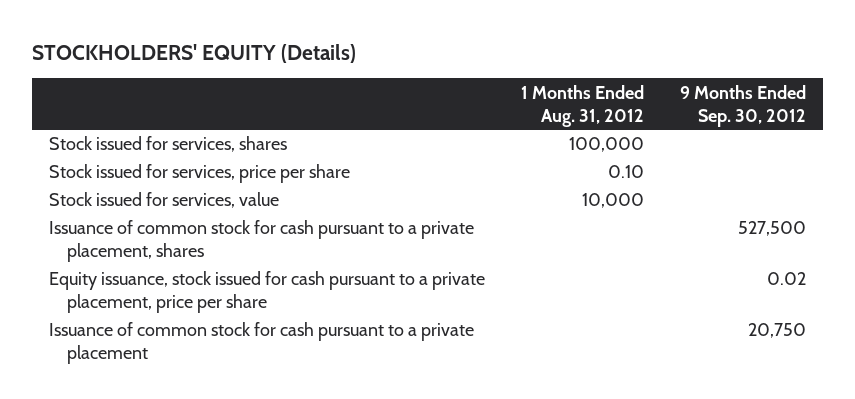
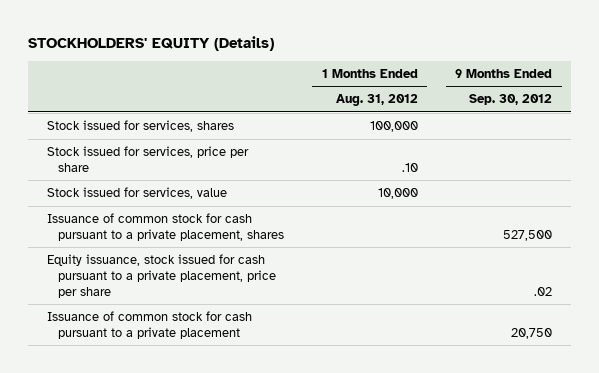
- Stock issued for services, price per share | 0.10 |
+ Stock issued for services, price per share | .10 |
- Equity issuance, stock issued for cash pursuant to a private placement, price per share | | 0.02
+ Equity issuance, stock issued for cash pursuant to a private placement, price per share | | .02

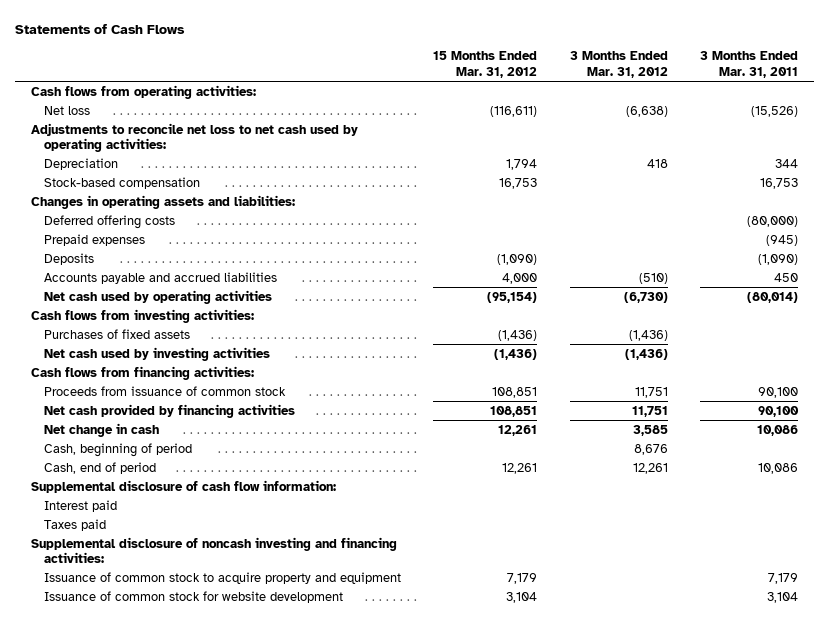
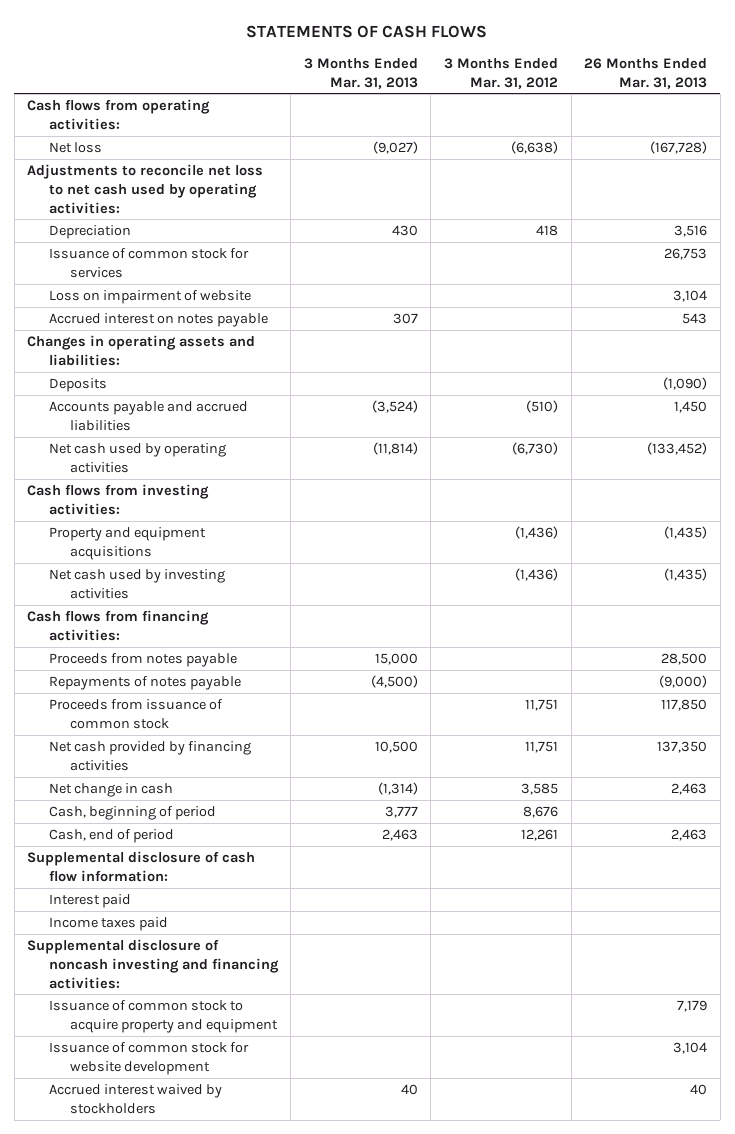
- Statements of Cash Flows
+ STATEMENTS OF CASH FLOWS
- | 15 Months Ended Mar. 31, 2012 | 3 Months Ended Mar. 31, 2012 | 3 Months Ended Mar. 31, 2011
+ | 3 Months Ended Mar. 31, 2013 | 3 Months Ended Mar. 31, 2012 | 26 Months Ended Mar. 31, 2013
- Stock-based compensation | 16,753 | | 16,753
+ Issuance of common stock for services | | | 26,753
+ Loss on impairment of website | | | 3,104
+ Accrued interest on notes payable | 307 | | 543
- Deferred offering costs | | | (80,000)
- Prepaid expenses | | | (945)
- Purchases of fixed assets | (1,436) | (1,436) |
+ Property and equipment acquisitions | | (1,436) | (1,435)
+ Proceeds from notes payable | 15,000 | | 28,500
+ Repayments of notes payable | (4,500) | | (9,000)
- Taxes paid
+ Income taxes paid
+ Accrued interest waived by stockholders | 40 | | 40

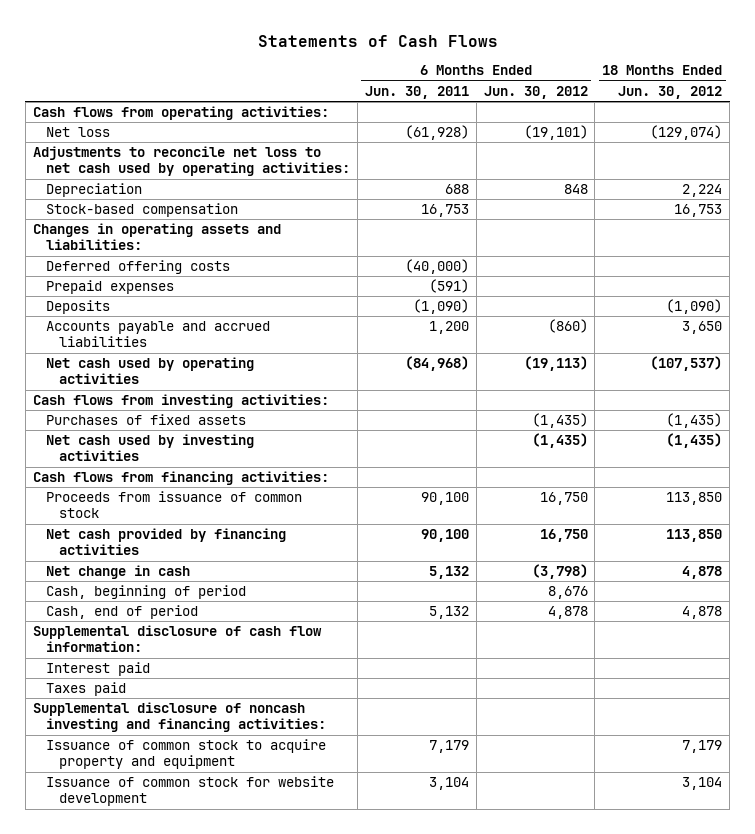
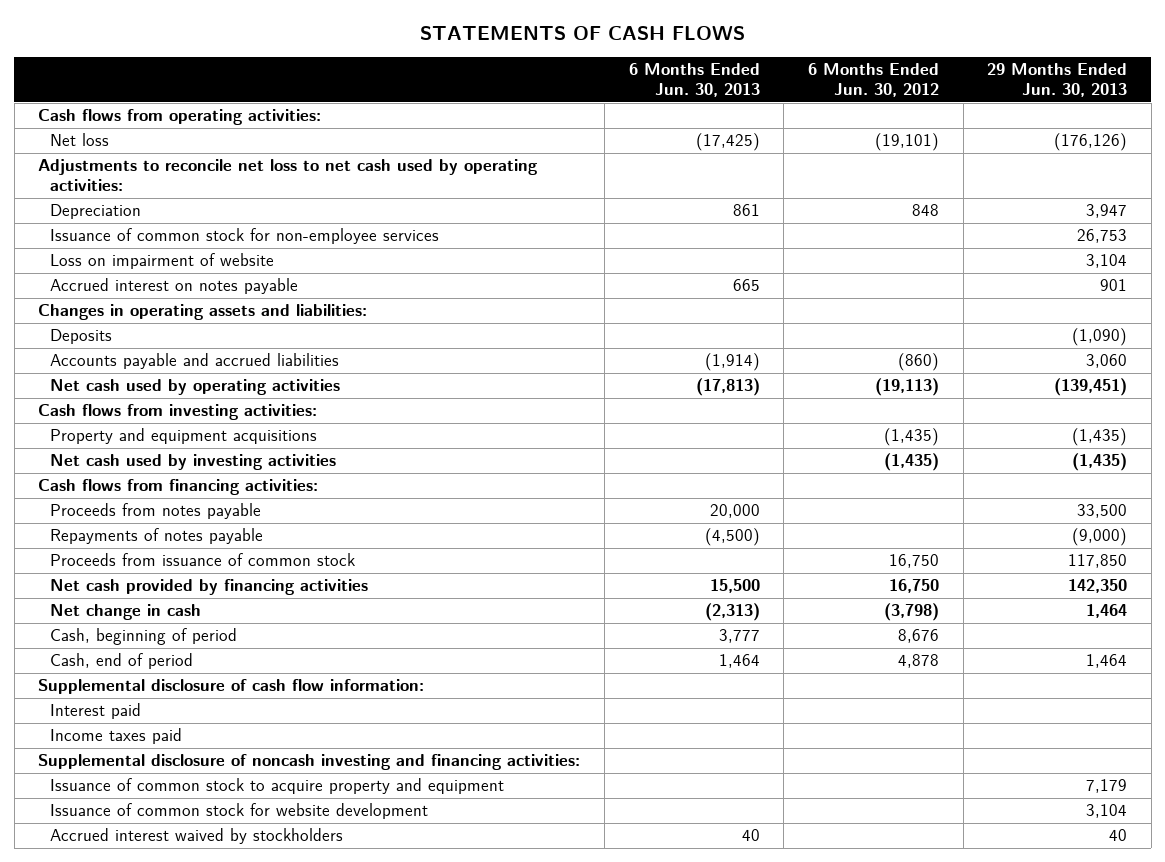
- Statements of Cash Flows
+ STATEMENTS OF CASH FLOWS
- | 6 Months Ended Jun. 30, 2011 | 6 Months Ended Jun. 30, 2012 | 18 Months Ended Jun. 30, 2012
+ | 6 Months Ended Jun. 30, 2013 | 6 Months Ended Jun. 30, 2012 | 29 Months Ended Jun. 30, 2013
- Stock-based compensation | 16,753 | | 16,753
+ Issuance of common stock for non-employee services | | | 26,753
+ Loss on impairment of website | | | 3,104
+ Accrued interest on notes payable | 665 | | 901
- Deferred offering costs | (40,000) | |
- Prepaid expenses | (591) | |
- Purchases of fixed assets | | (1,435) | (1,435)
+ Property and equipment acquisitions | | (1,435) | (1,435)
+ Proceeds from notes payable | 20,000 | | 33,500
+ Repayments of notes payable | (4,500) | | (9,000)
- Taxes paid
+ Income taxes paid
+ Accrued interest waived by stockholders | 40 | | 40

